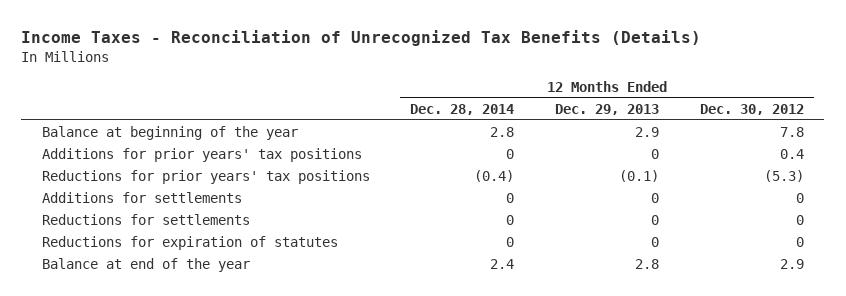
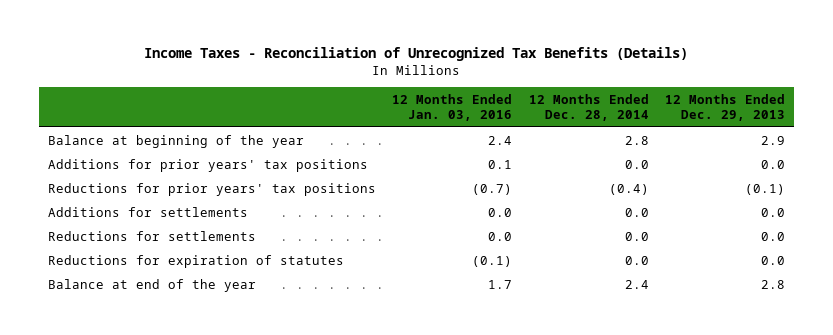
- | 12 Months Ended Dec. 28, 2014 | 12 Months Ended Dec. 29, 2013 | 12 Months Ended Dec. 30, 2012
+ | 12 Months Ended Jan. 03, 2016 | 12 Months Ended Dec. 28, 2014 | 12 Months Ended Dec. 29, 2013
- Additions for prior years' tax positions | 0 | 0 | 0.4
+ Additions for prior years' tax positions | 0.1 | 0.0 | 0.0
- Additions for settlements | 0 | 0 | 0
- Reductions for settlements | 0 | 0 | 0
- Reductions for expiration of statutes | 0 | 0 | 0
+ Additions for settlements | 0.0 | 0.0 | 0.0
+ Reductions for settlements | 0.0 | 0.0 | 0.0
+ Reductions for expiration of statutes | (0.1) | 0.0 | 0.0

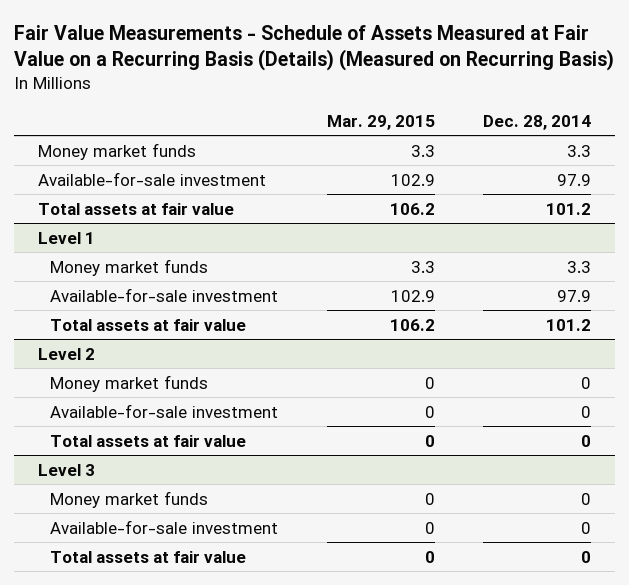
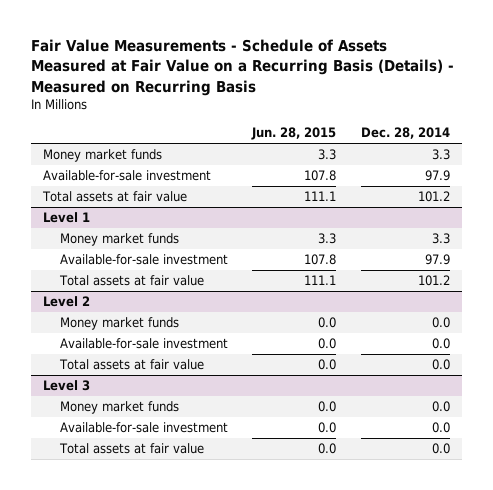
- Fair Value Measurements - Schedule of Assets Measured at Fair Value on a Recurring Basis (Details) (Measured on Recurring Basis)
+ Fair Value Measurements - Schedule of Assets Measured at Fair Value on a Recurring Basis (Details) - Measured on Recurring Basis
- | Mar. 29, 2015 | Dec. 28, 2014
+ | Jun. 28, 2015 | Dec. 28, 2014
@ Level 2
- Money market funds | 0 | 0
- Available-for-sale investment | 0 | 0
- Total assets at fair value | 0 | 0
+ Money market funds | 0.0 | 0.0
+ Available-for-sale investment | 0.0 | 0.0
+ Total assets at fair value | 0.0 | 0.0
@ Level 3
- Money market funds | 0 | 0
- Available-for-sale investment | 0 | 0
- Total assets at fair value | 0 | 0
+ Money market funds | 0.0 | 0.0
+ Available-for-sale investment | 0.0 | 0.0
+ Total assets at fair value | 0.0 | 0.0

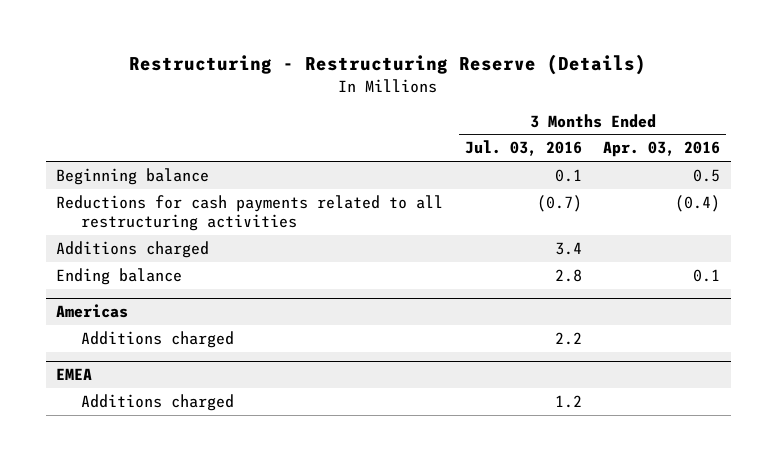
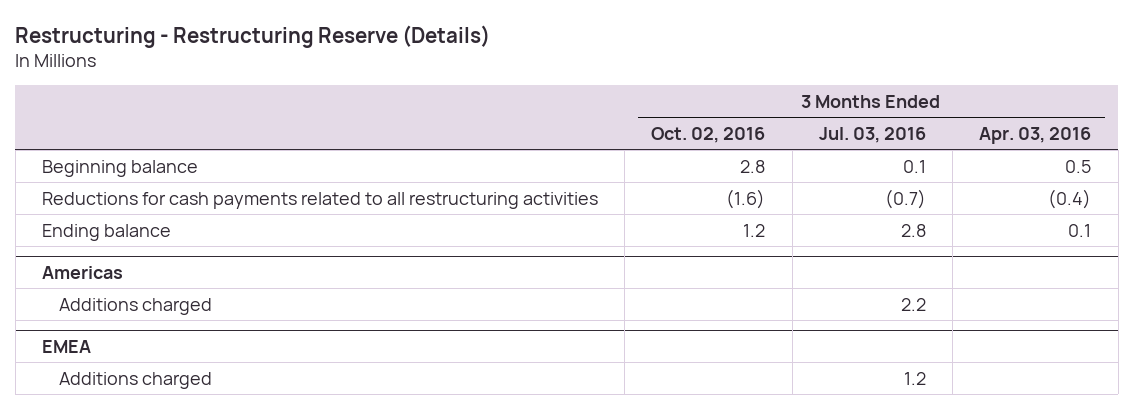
- | 3 Months Ended Jul. 03, 2016 | 3 Months Ended Apr. 03, 2016
+ | 3 Months Ended Oct. 02, 2016 | 3 Months Ended Jul. 03, 2016 | 3 Months Ended Apr. 03, 2016
- Additions charged | 3.4 |

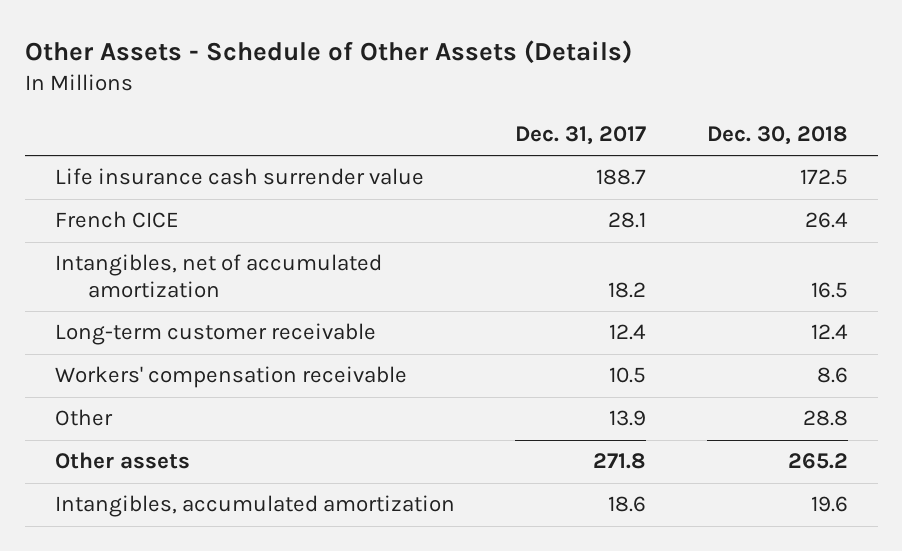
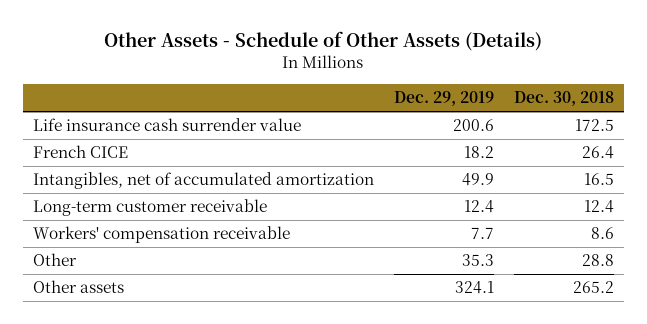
- | Dec. 31, 2017 | Dec. 30, 2018
+ | Dec. 29, 2019 | Dec. 30, 2018
- Intangibles, accumulated amortization | 18.6 | 19.6

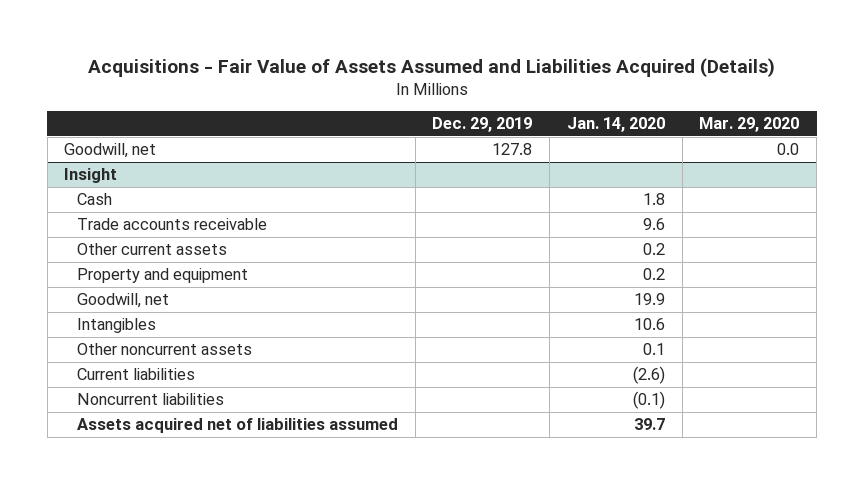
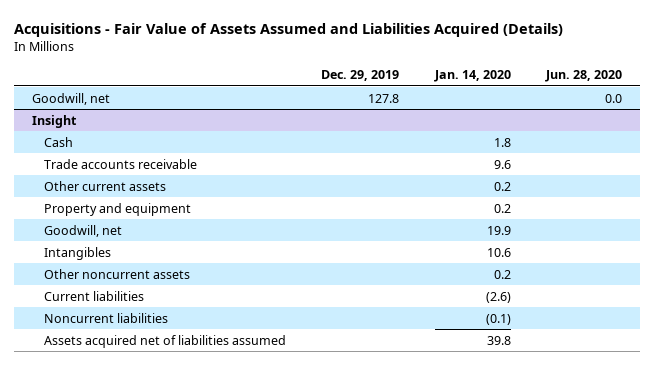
- | Dec. 29, 2019 | Jan. 14, 2020 | Mar. 29, 2020
+ | Dec. 29, 2019 | Jan. 14, 2020 | Jun. 28, 2020
@ Insight
- Other noncurrent assets | | 0.1 |
+ Other noncurrent assets | | 0.2 |
- Assets acquired net of liabilities assumed | | 39.7 |
+ Assets acquired net of liabilities assumed | | 39.8 |

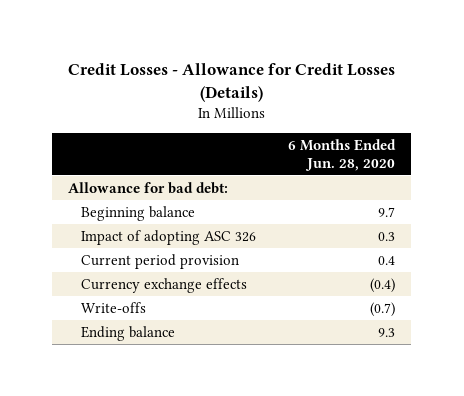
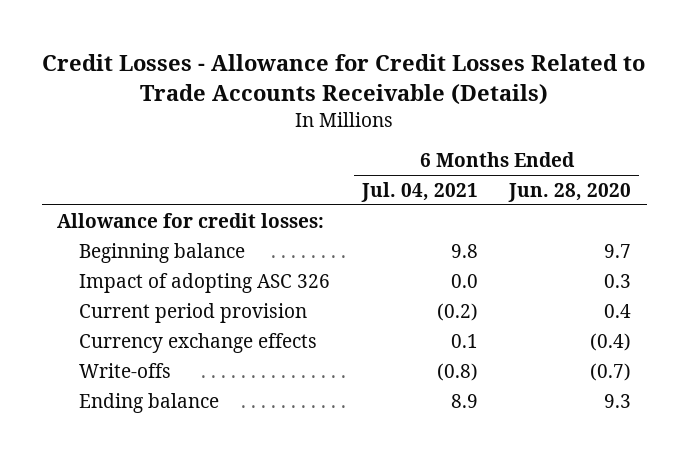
- Credit Losses - Allowance for Credit Losses (Details)
+ Credit Losses - Allowance for Credit Losses Related to Trade Accounts Receivable (Details)
- | 6 Months Ended Jun. 28, 2020
+ | 6 Months Ended Jul. 04, 2021 | 6 Months Ended Jun. 28, 2020
- Allowance for bad debt:
+ Allowance for credit losses:

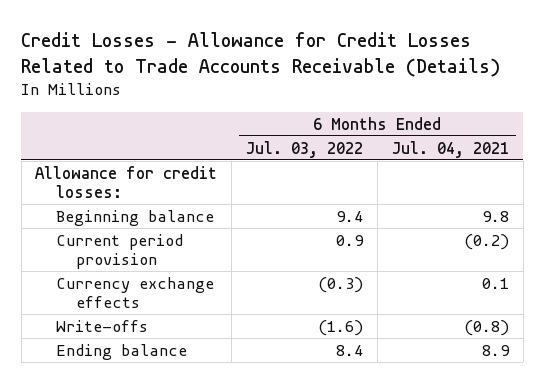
- | 6 Months Ended Jul. 04, 2021 | 6 Months Ended Jun. 28, 2020
+ | 6 Months Ended Jul. 03, 2022 | 6 Months Ended Jul. 04, 2021
- Impact of adopting ASC 326 | 0.0 | 0.3

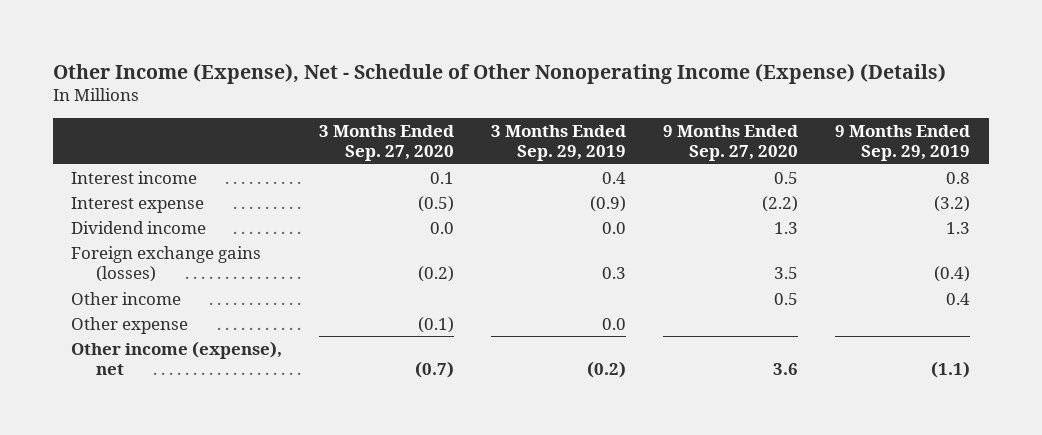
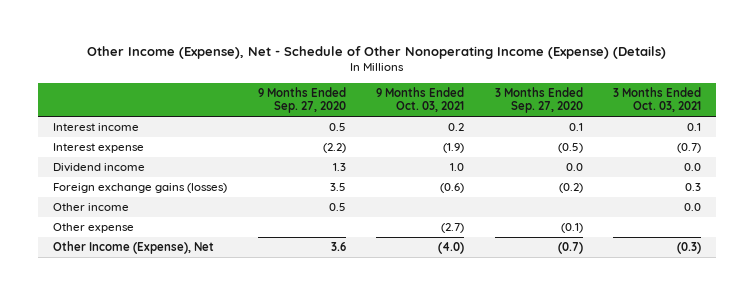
- | 3 Months Ended Sep. 27, 2020 | 3 Months Ended Sep. 29, 2019 | 9 Months Ended Sep. 27, 2020 | 9 Months Ended Sep. 29, 2019
+ | 9 Months Ended Sep. 27, 2020 | 9 Months Ended Oct. 03, 2021 | 3 Months Ended Sep. 27, 2020 | 3 Months Ended Oct. 03, 2021
- Other income (expense), net | (0.7) | (0.2) | 3.6 | (1.1)
+ Other Income (Expense), Net | 3.6 | (4.0) | (0.7) | (0.3)

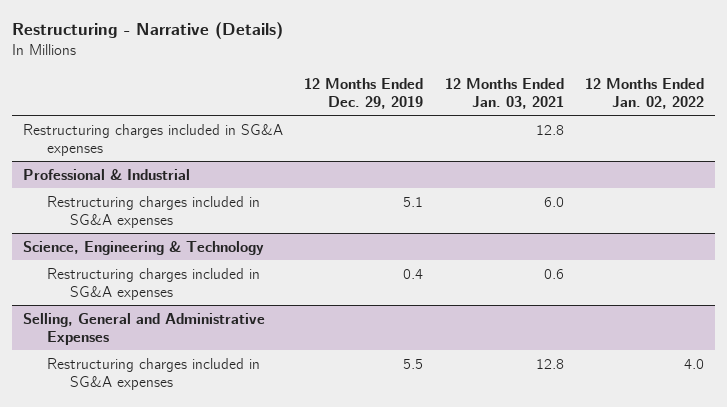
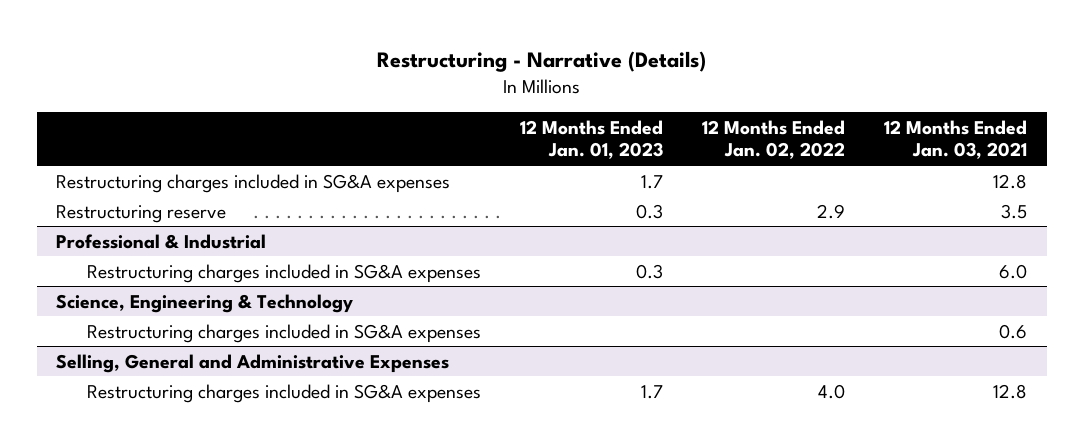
- | 12 Months Ended Dec. 29, 2019 | 12 Months Ended Jan. 03, 2021 | 12 Months Ended Jan. 02, 2022
+ | 12 Months Ended Jan. 01, 2023 | 12 Months Ended Jan. 02, 2022 | 12 Months Ended Jan. 03, 2021
+ Restructuring reserve | 0.3 | 2.9 | 3.5

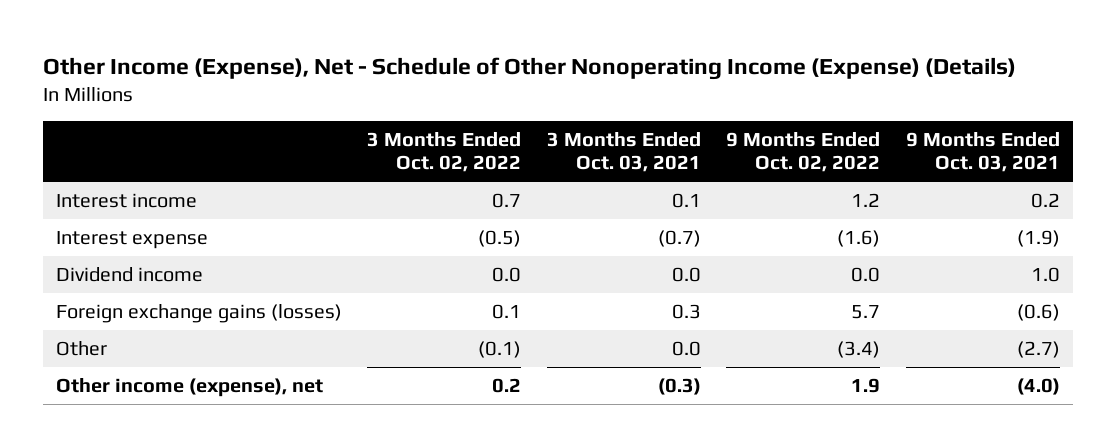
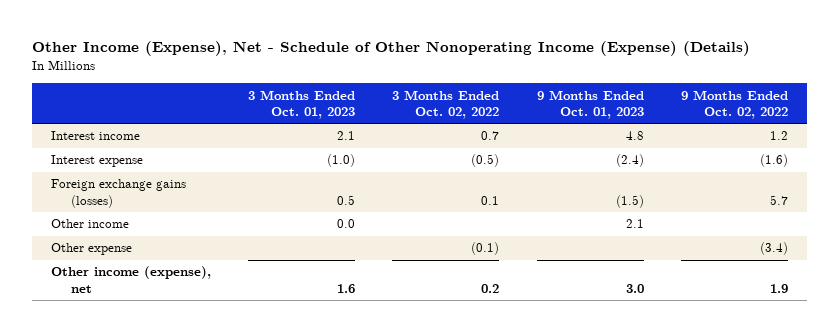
- | 3 Months Ended Oct. 02, 2022 | 3 Months Ended Oct. 03, 2021 | 9 Months Ended Oct. 02, 2022 | 9 Months Ended Oct. 03, 2021
+ | 3 Months Ended Oct. 01, 2023 | 3 Months Ended Oct. 02, 2022 | 9 Months Ended Oct. 01, 2023 | 9 Months Ended Oct. 02, 2022
- Dividend income | 0.0 | 0.0 | 0.0 | 1.0
- Other | (0.1) | 0.0 | (3.4) | (2.7)
+ Other income | 0.0 | | 2.1 |
+ Other expense | | (0.1) | | (3.4)

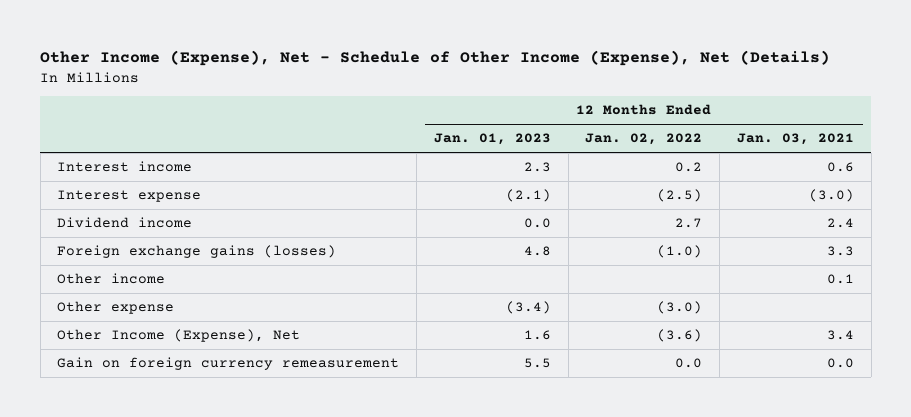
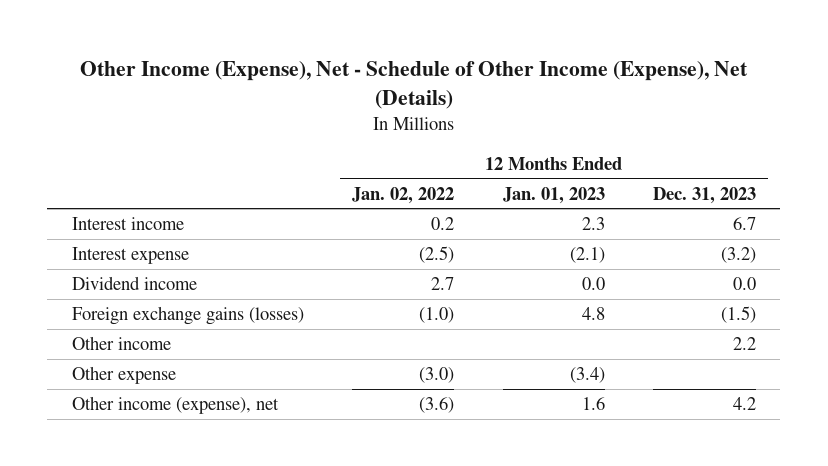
- | 12 Months Ended Jan. 01, 2023 | 12 Months Ended Jan. 02, 2022 | 12 Months Ended Jan. 03, 2021
+ | 12 Months Ended Jan. 02, 2022 | 12 Months Ended Jan. 01, 2023 | 12 Months Ended Dec. 31, 2023
- Other Income (Expense), Net | 1.6 | (3.6) | 3.4
- Gain on foreign currency remeasurement | 5.5 | 0.0 | 0.0
+ Other income (expense), net | (3.6) | 1.6 | 4.2

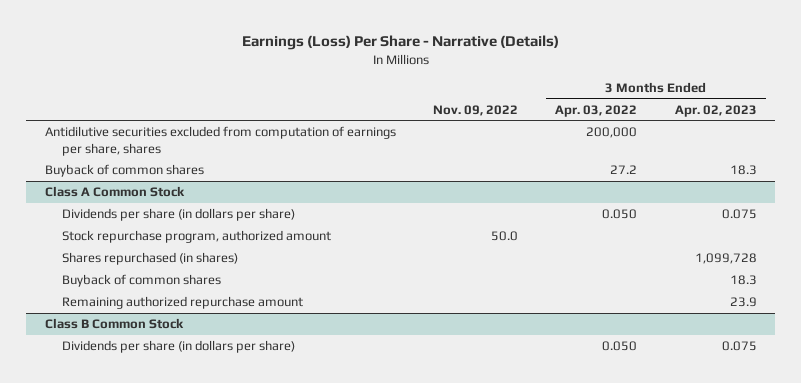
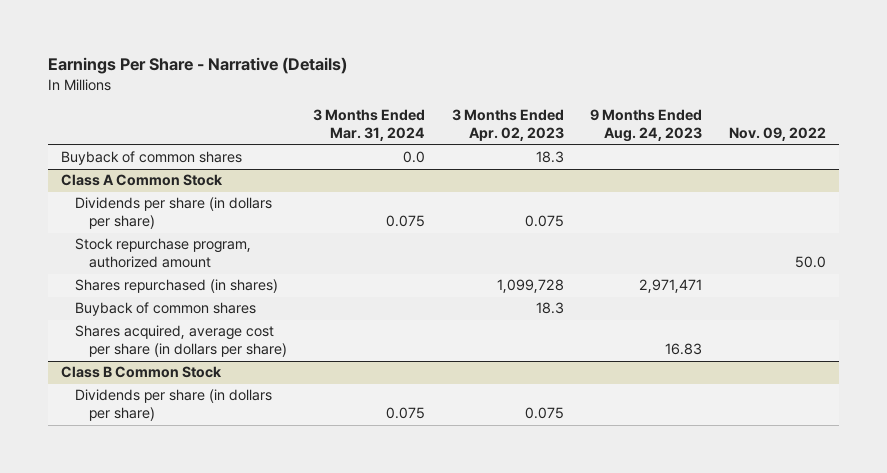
- Earnings (Loss) Per Share - Narrative (Details)
+ Earnings Per Share - Narrative (Details)
- | Nov. 09, 2022 | 3 Months Ended Apr. 03, 2022 | 3 Months Ended Apr. 02, 2023
+ | 3 Months Ended Mar. 31, 2024 | 3 Months Ended Apr. 02, 2023 | 9 Months Ended Aug. 24, 2023 | Nov. 09, 2022
- Antidilutive securities excluded from computation of earnings per share, shares | | 200,000 |
@ Class A Common Stock
- Remaining authorized repurchase amount | | | 23.9
+ Shares acquired, average cost per share (in dollars per share) | | | 16.83 |

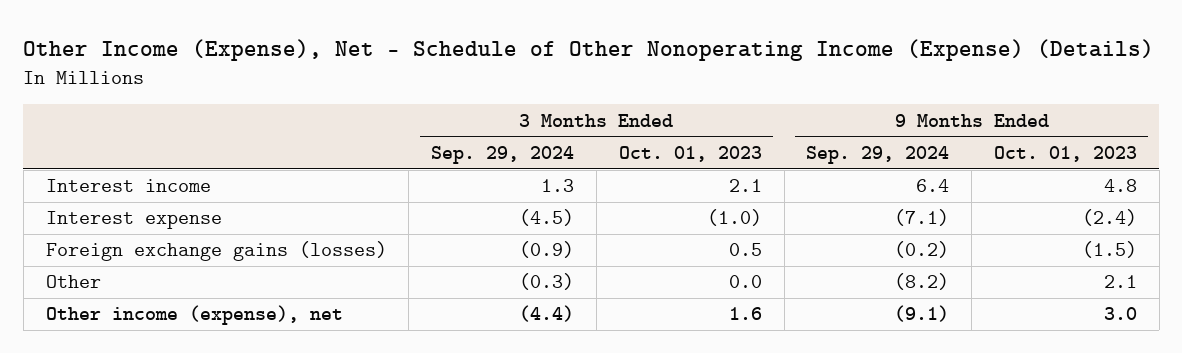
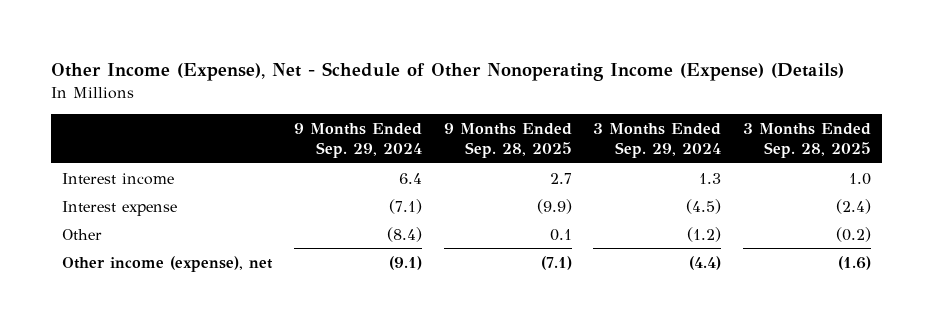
- | 3 Months Ended Sep. 29, 2024 | 3 Months Ended Oct. 01, 2023 | 9 Months Ended Sep. 29, 2024 | 9 Months Ended Oct. 01, 2023
+ | 9 Months Ended Sep. 29, 2024 | 9 Months Ended Sep. 28, 2025 | 3 Months Ended Sep. 29, 2024 | 3 Months Ended Sep. 28, 2025
- Foreign exchange gains (losses) | (0.9) | 0.5 | (0.2) | (1.5)
- Other | (0.3) | 0.0 | (8.2) | 2.1
+ Other | (8.4) | 0.1 | (1.2) | (0.2)

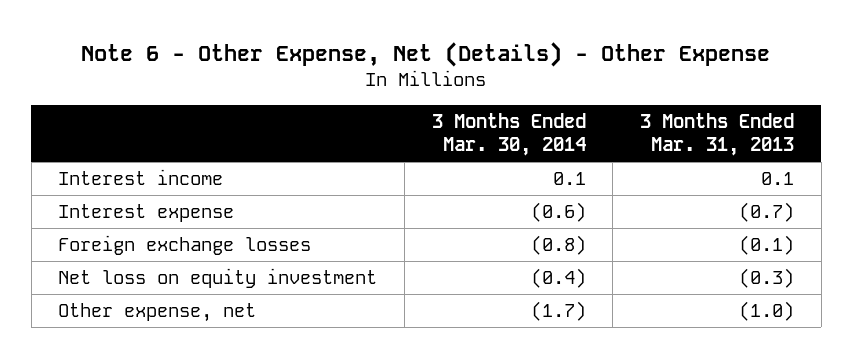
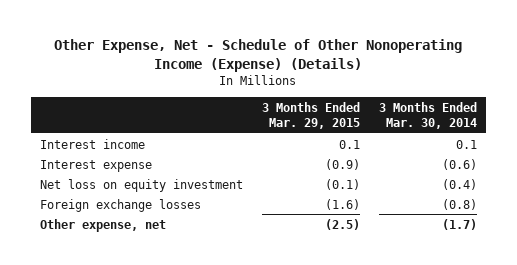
- Note 6 - Other Expense, Net (Details) - Other Expense
+ Other Expense, Net - Schedule of Other Nonoperating Income (Expense) (Details)
- | 3 Months Ended Mar. 30, 2014 | 3 Months Ended Mar. 31, 2013
+ | 3 Months Ended Mar. 29, 2015 | 3 Months Ended Mar. 30, 2014
moved down: Foreign exchange losses | (1.6) | (0.8)

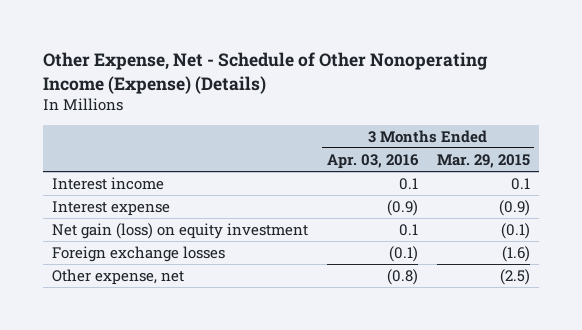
- | 3 Months Ended Mar. 29, 2015 | 3 Months Ended Mar. 30, 2014
+ | 3 Months Ended Apr. 03, 2016 | 3 Months Ended Mar. 29, 2015
- Net loss on equity investment | (0.1) | (0.4)
+ Net gain (loss) on equity investment | 0.1 | (0.1)

